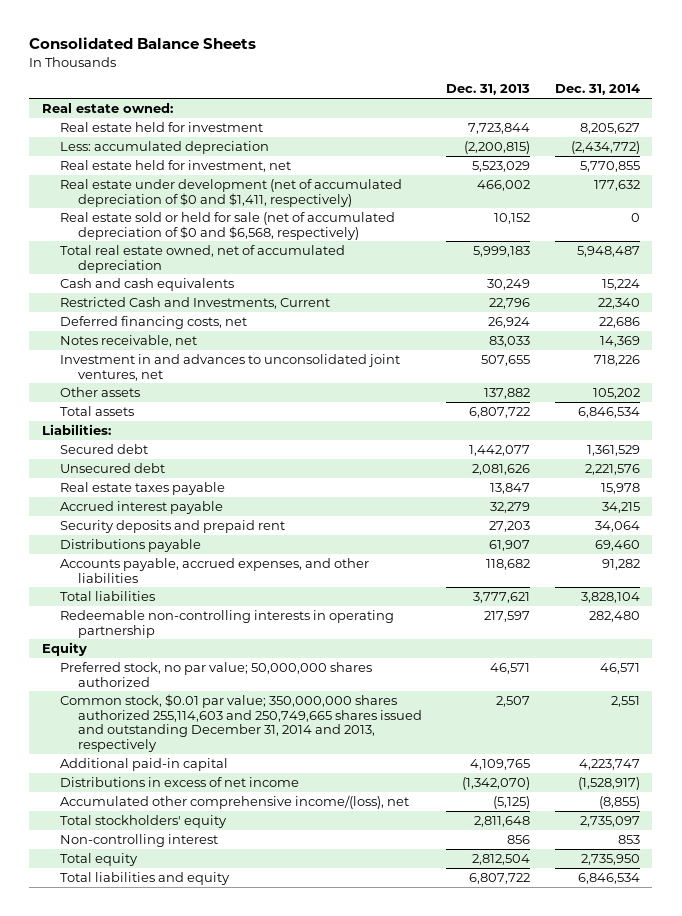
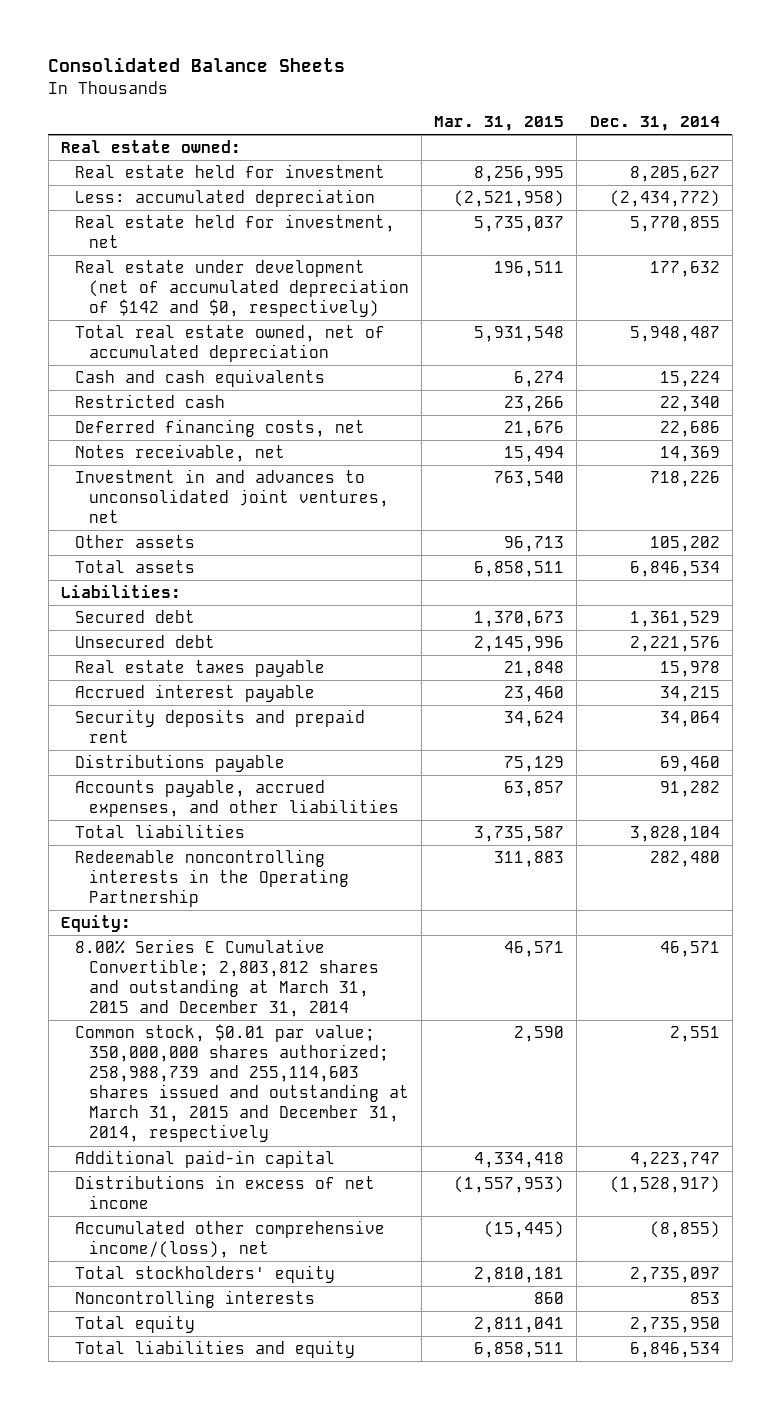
- | Dec. 31, 2013 | Dec. 31, 2014
+ | Mar. 31, 2015 | Dec. 31, 2014
- Real estate under development (net of accumulated depreciation of $0 and $1,411, respectively) | 466,002 | 177,632
- Real estate sold or held for sale (net of accumulated depreciation of $0 and $6,568, respectively) | 10,152 | 0
+ Real estate under development (net of accumulated depreciation of $142 and $0, respectively) | 196,511 | 177,632
- Restricted Cash and Investments, Current | 22,796 | 22,340
+ Restricted cash | 23,266 | 22,340
- Redeemable non-controlling interests in operating partnership | 217,597 | 282,480
- Equity
- Preferred stock, no par value; 50,000,000 shares authorized | 46,571 | 46,571
- Common stock, $0.01 par value; 350,000,000 shares authorized 255,114,603 and 250,749,665 shares issued and outstanding December 31, 2014 and 2013, respectively | 2,507 | 2,551
+ Redeemable noncontrolling interests in the Operating Partnership | 311,883 | 282,480
+ Equity:
+ 8.00% Series E Cumulative Convertible; 2,803,812 shares and outstanding at March 31, 2015 and December 31, 2014 | 46,571 | 46,571
+ Common stock, $0.01 par value; 350,000,000 shares authorized; 258,988,739 and 255,114,603 shares issued and outstanding at March 31, 2015 and December 31, 2014, respectively | 2,590 | 2,551
- Non-controlling interest | 856 | 853
+ Noncontrolling interests | 860 | 853

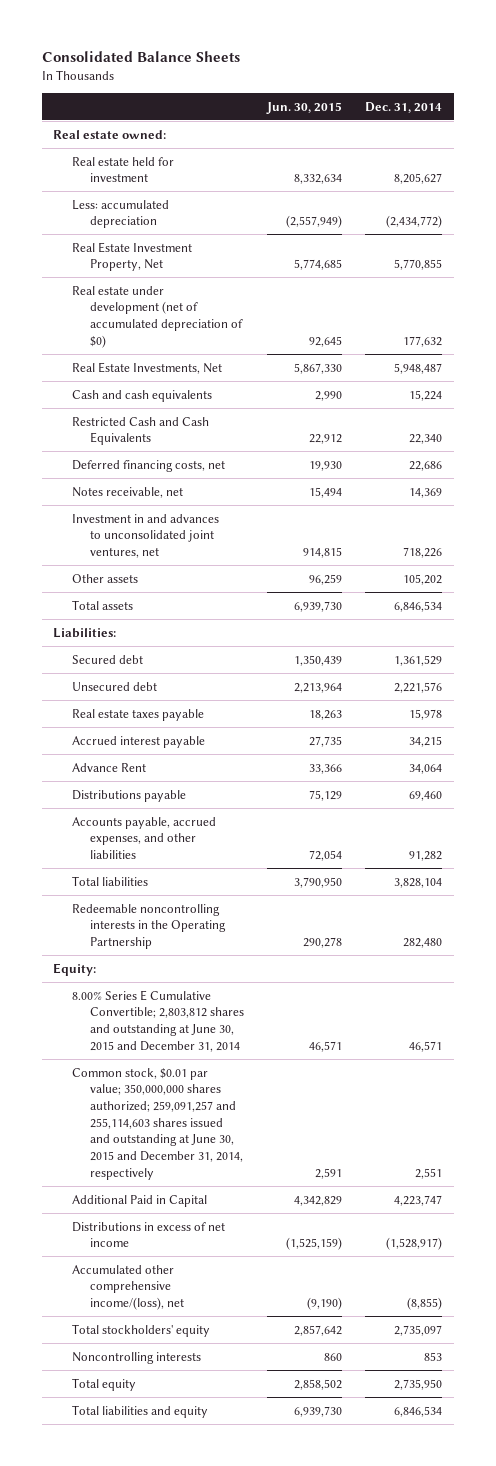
- | Mar. 31, 2015 | Dec. 31, 2014
+ | Jun. 30, 2015 | Dec. 31, 2014
- Real estate held for investment, net | 5,735,037 | 5,770,855
- Real estate under development (net of accumulated depreciation of $142 and $0, respectively) | 196,511 | 177,632
- Total real estate owned, net of accumulated depreciation | 5,931,548 | 5,948,487
+ Real Estate Investment Property, Net | 5,774,685 | 5,770,855
+ Real estate under development (net of accumulated depreciation of $0) | 92,645 | 177,632
+ Real Estate Investments, Net | 5,867,330 | 5,948,487
- Restricted cash | 23,266 | 22,340
+ Restricted Cash and Cash Equivalents | 22,912 | 22,340
- Security deposits and prepaid rent | 34,624 | 34,064
+ Advance Rent | 33,366 | 34,064
- 8.00% Series E Cumulative Convertible; 2,803,812 shares and outstanding at March 31, 2015 and December 31, 2014 | 46,571 | 46,571
- Common stock, $0.01 par value; 350,000,000 shares authorized; 258,988,739 and 255,114,603 shares issued and outstanding at March 31, 2015 and December 31, 2014, respectively | 2,590 | 2,551
- Additional paid-in capital | 4,334,418 | 4,223,747
+ 8.00% Series E Cumulative Convertible; 2,803,812 shares and outstanding at June 30, 2015 and December 31, 2014 | 46,571 | 46,571
+ Common stock, $0.01 par value; 350,000,000 shares authorized; 259,091,257 and 255,114,603 shares issued and outstanding at June 30, 2015 and December 31, 2014, respectively | 2,591 | 2,551
+ Additional Paid in Capital | 4,342,829 | 4,223,747

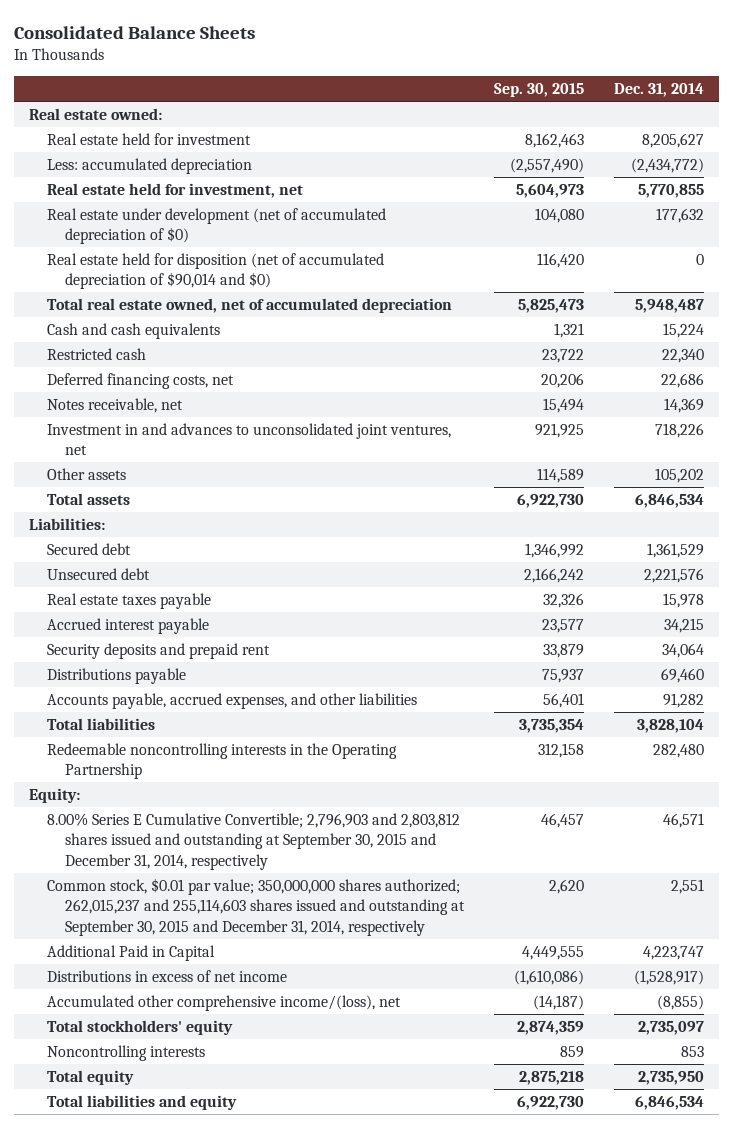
- | Jun. 30, 2015 | Dec. 31, 2014
+ | Sep. 30, 2015 | Dec. 31, 2014
- Real Estate Investment Property, Net | 5,774,685 | 5,770,855
+ Real estate held for investment, net | 5,604,973 | 5,770,855
- Real Estate Investments, Net | 5,867,330 | 5,948,487
+ Real estate held for disposition (net of accumulated depreciation of $90,014 and $0) | 116,420 | 0
+ Total real estate owned, net of accumulated depreciation | 5,825,473 | 5,948,487
- Restricted Cash and Cash Equivalents | 22,912 | 22,340
+ Restricted cash | 23,722 | 22,340
- Advance Rent | 33,366 | 34,064
+ Security deposits and prepaid rent | 33,879 | 34,064
- 8.00% Series E Cumulative Convertible; 2,803,812 shares and outstanding at June 30, 2015 and December 31, 2014 | 46,571 | 46,571
- Common stock, $0.01 par value; 350,000,000 shares authorized; 259,091,257 and 255,114,603 shares issued and outstanding at June 30, 2015 and December 31, 2014, respectively | 2,591 | 2,551
+ 8.00% Series E Cumulative Convertible; 2,796,903 and 2,803,812 shares issued and outstanding at September 30, 2015 and December 31, 2014, respectively | 46,457 | 46,571
+ Common stock, $0.01 par value; 350,000,000 shares authorized; 262,015,237 and 255,114,603 shares issued and outstanding at September 30, 2015 and December 31, 2014, respectively | 2,620 | 2,551

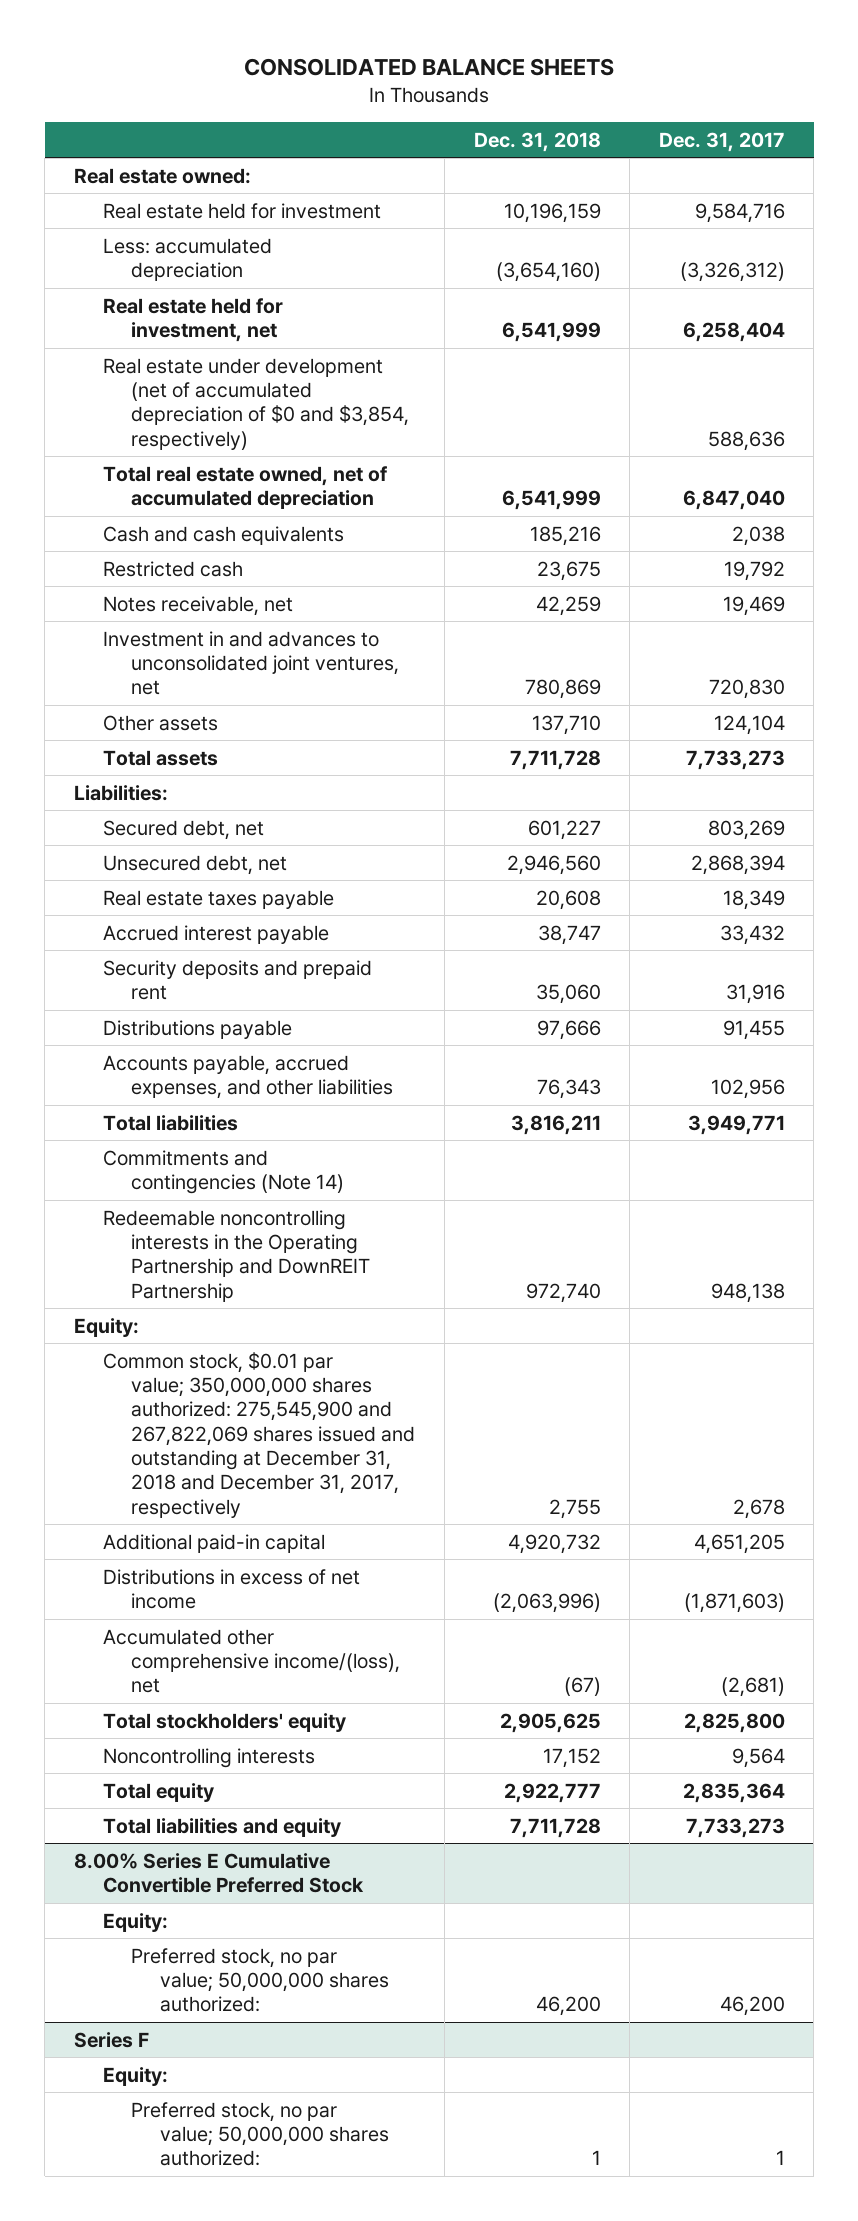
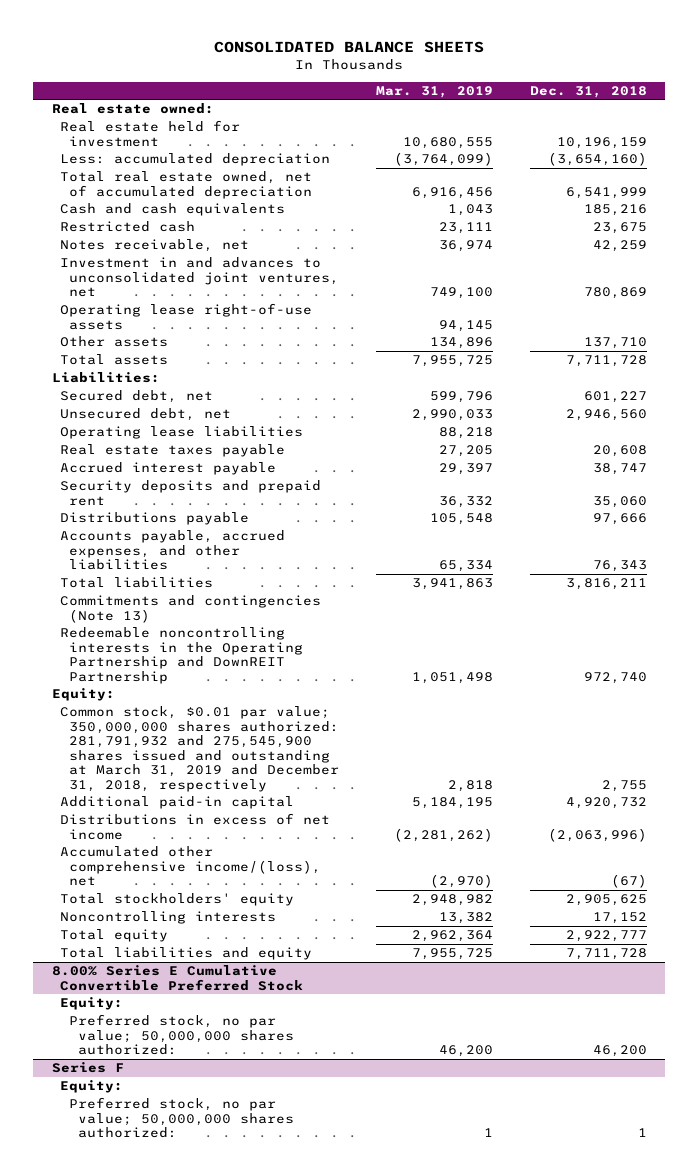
- | Dec. 31, 2018 | Dec. 31, 2017
+ | Mar. 31, 2019 | Dec. 31, 2018
- Real estate held for investment, net | 6,541,999 | 6,258,404
- Real estate under development (net of accumulated depreciation of $0 and $3,854, respectively) | | 588,636
+ Operating lease right-of-use assets | 94,145 |
+ Operating lease liabilities | 88,218 |
- Commitments and contingencies (Note 14)
+ Commitments and contingencies (Note 13)
- Common stock, $0.01 par value; 350,000,000 shares authorized: 275,545,900 and 267,822,069 shares issued and outstanding at December 31, 2018 and December 31, 2017, respectively | 2,755 | 2,678
+ Common stock, $0.01 par value; 350,000,000 shares authorized: 281,791,932 and 275,545,900 shares issued and outstanding at March 31, 2019 and December 31, 2018, respectively | 2,818 | 2,755

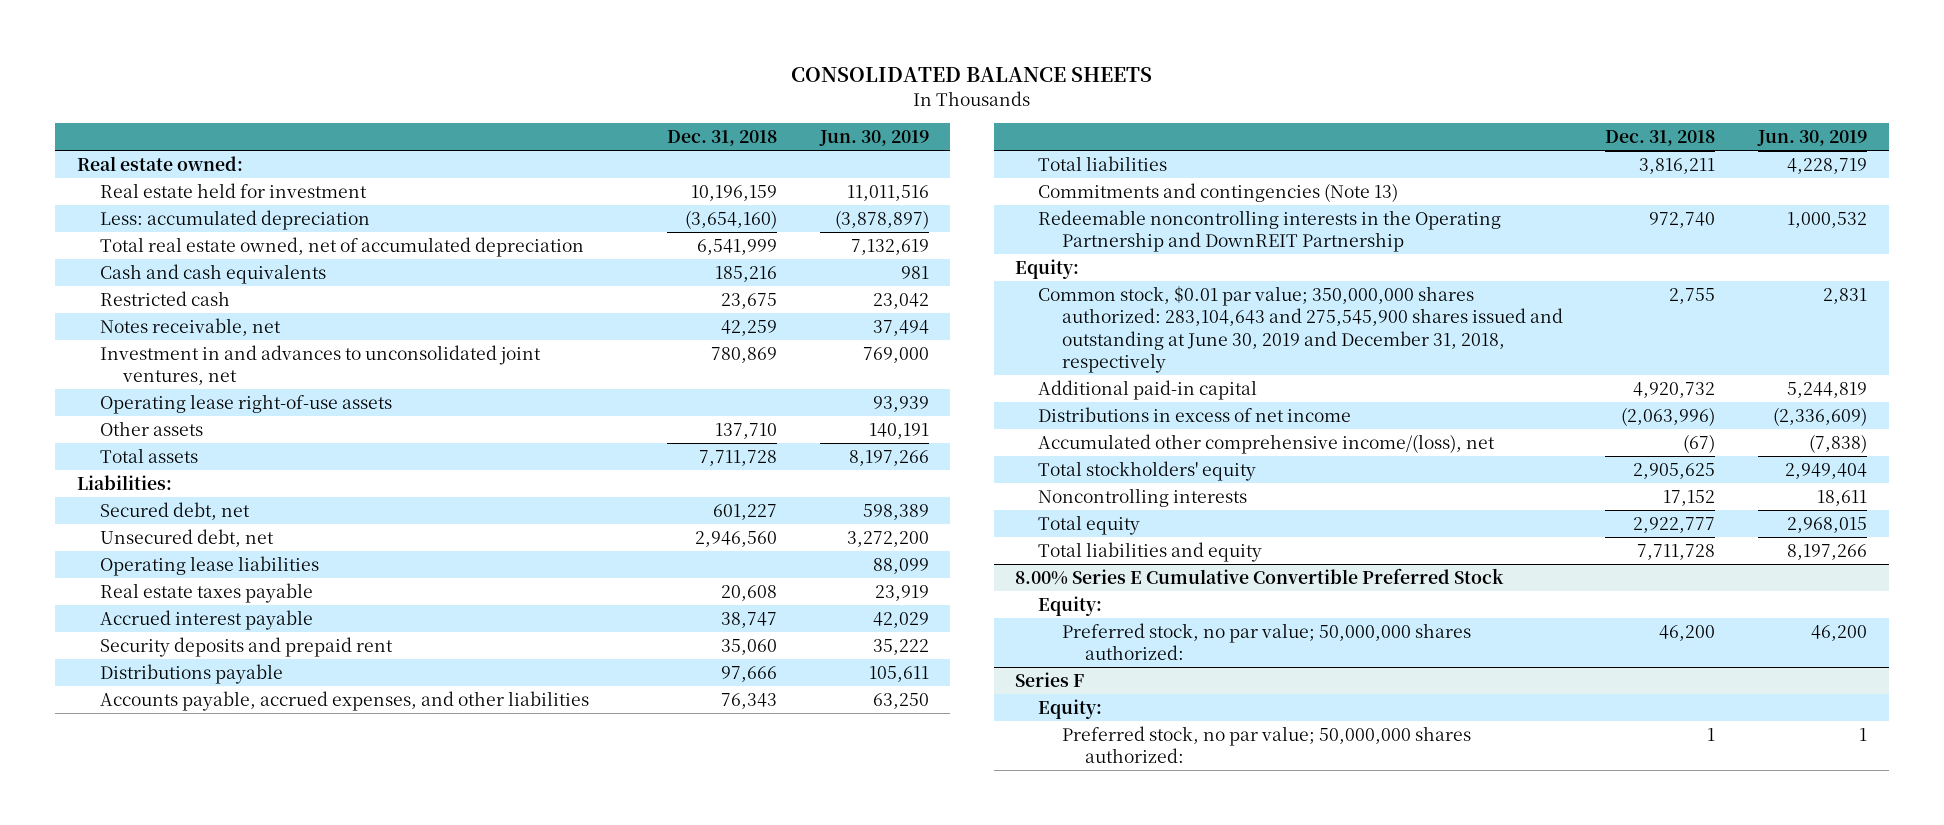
- | Mar. 31, 2019 | Dec. 31, 2018
+ | Dec. 31, 2018 | Jun. 30, 2019
- Common stock, $0.01 par value; 350,000,000 shares authorized: 281,791,932 and 275,545,900 shares issued and outstanding at March 31, 2019 and December 31, 2018, respectively | 2,818 | 2,755
+ Common stock, $0.01 par value; 350,000,000 shares authorized: 283,104,643 and 275,545,900 shares issued and outstanding at June 30, 2019 and December 31, 2018, respectively | 2,755 | 2,831

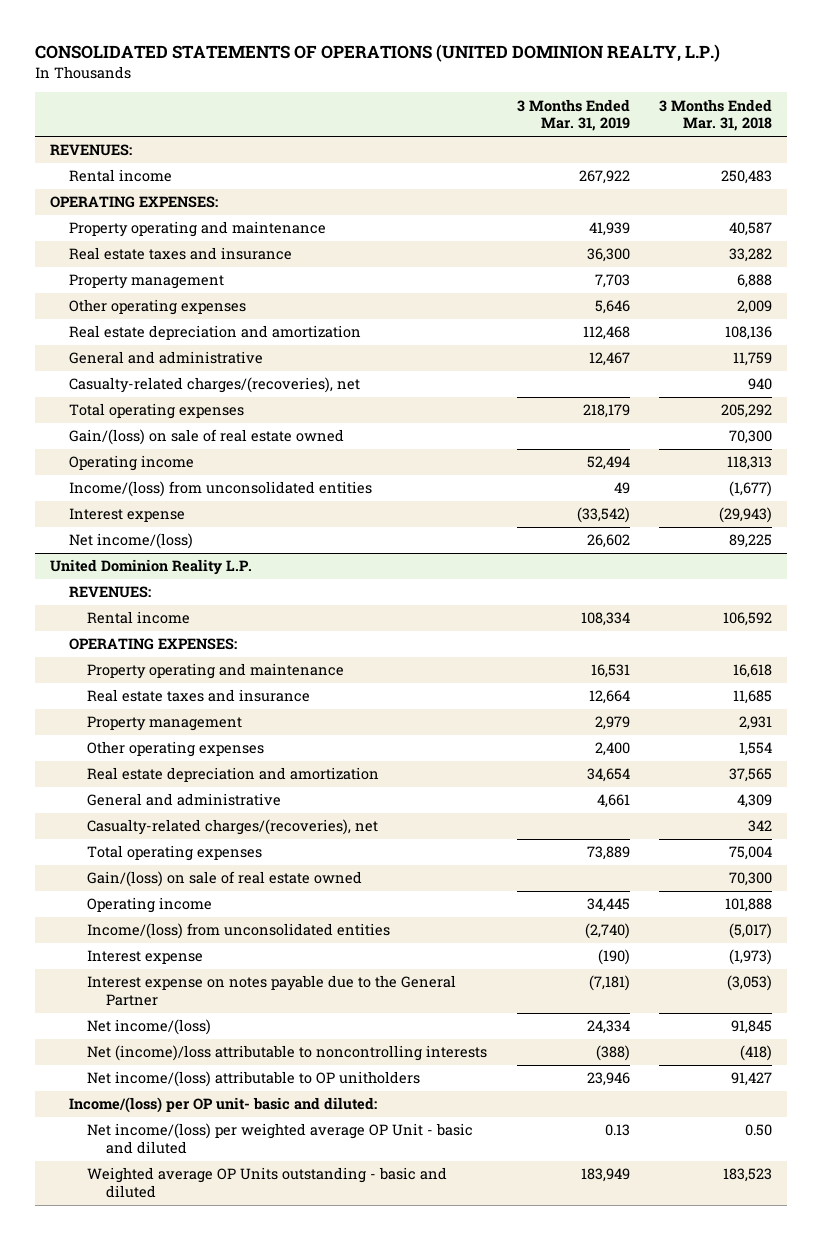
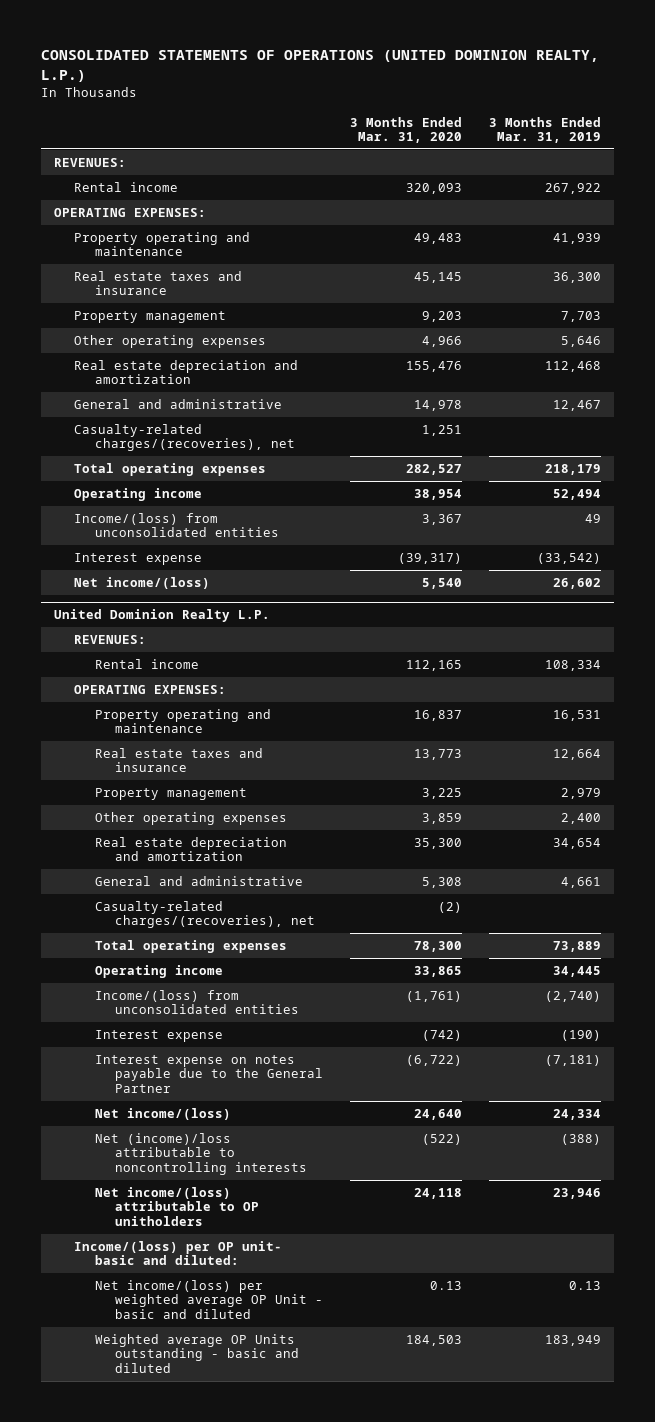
- | 3 Months Ended Mar. 31, 2019 | 3 Months Ended Mar. 31, 2018
+ | 3 Months Ended Mar. 31, 2020 | 3 Months Ended Mar. 31, 2019
- Gain/(loss) on sale of real estate owned | | 70,300
- United Dominion Reality L.P.
+ United Dominion Realty L.P.
- Gain/(loss) on sale of real estate owned | | 70,300

